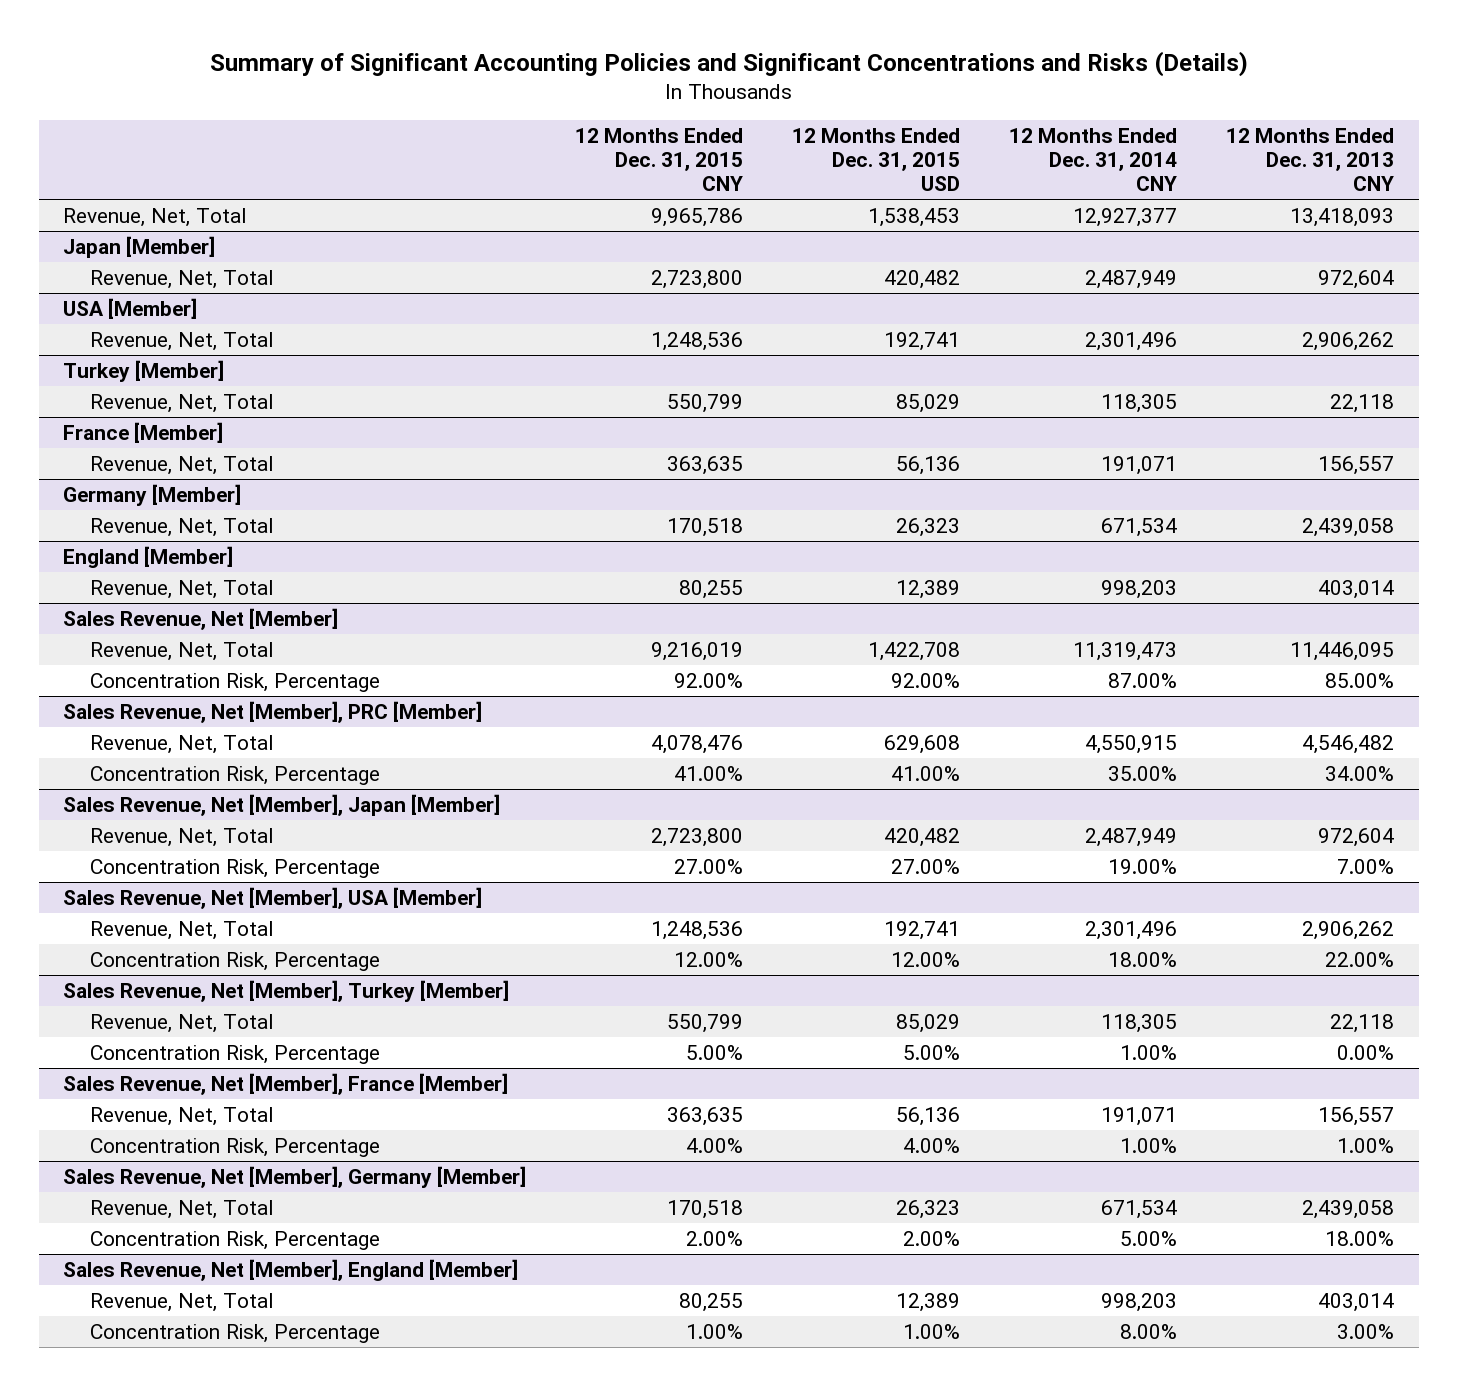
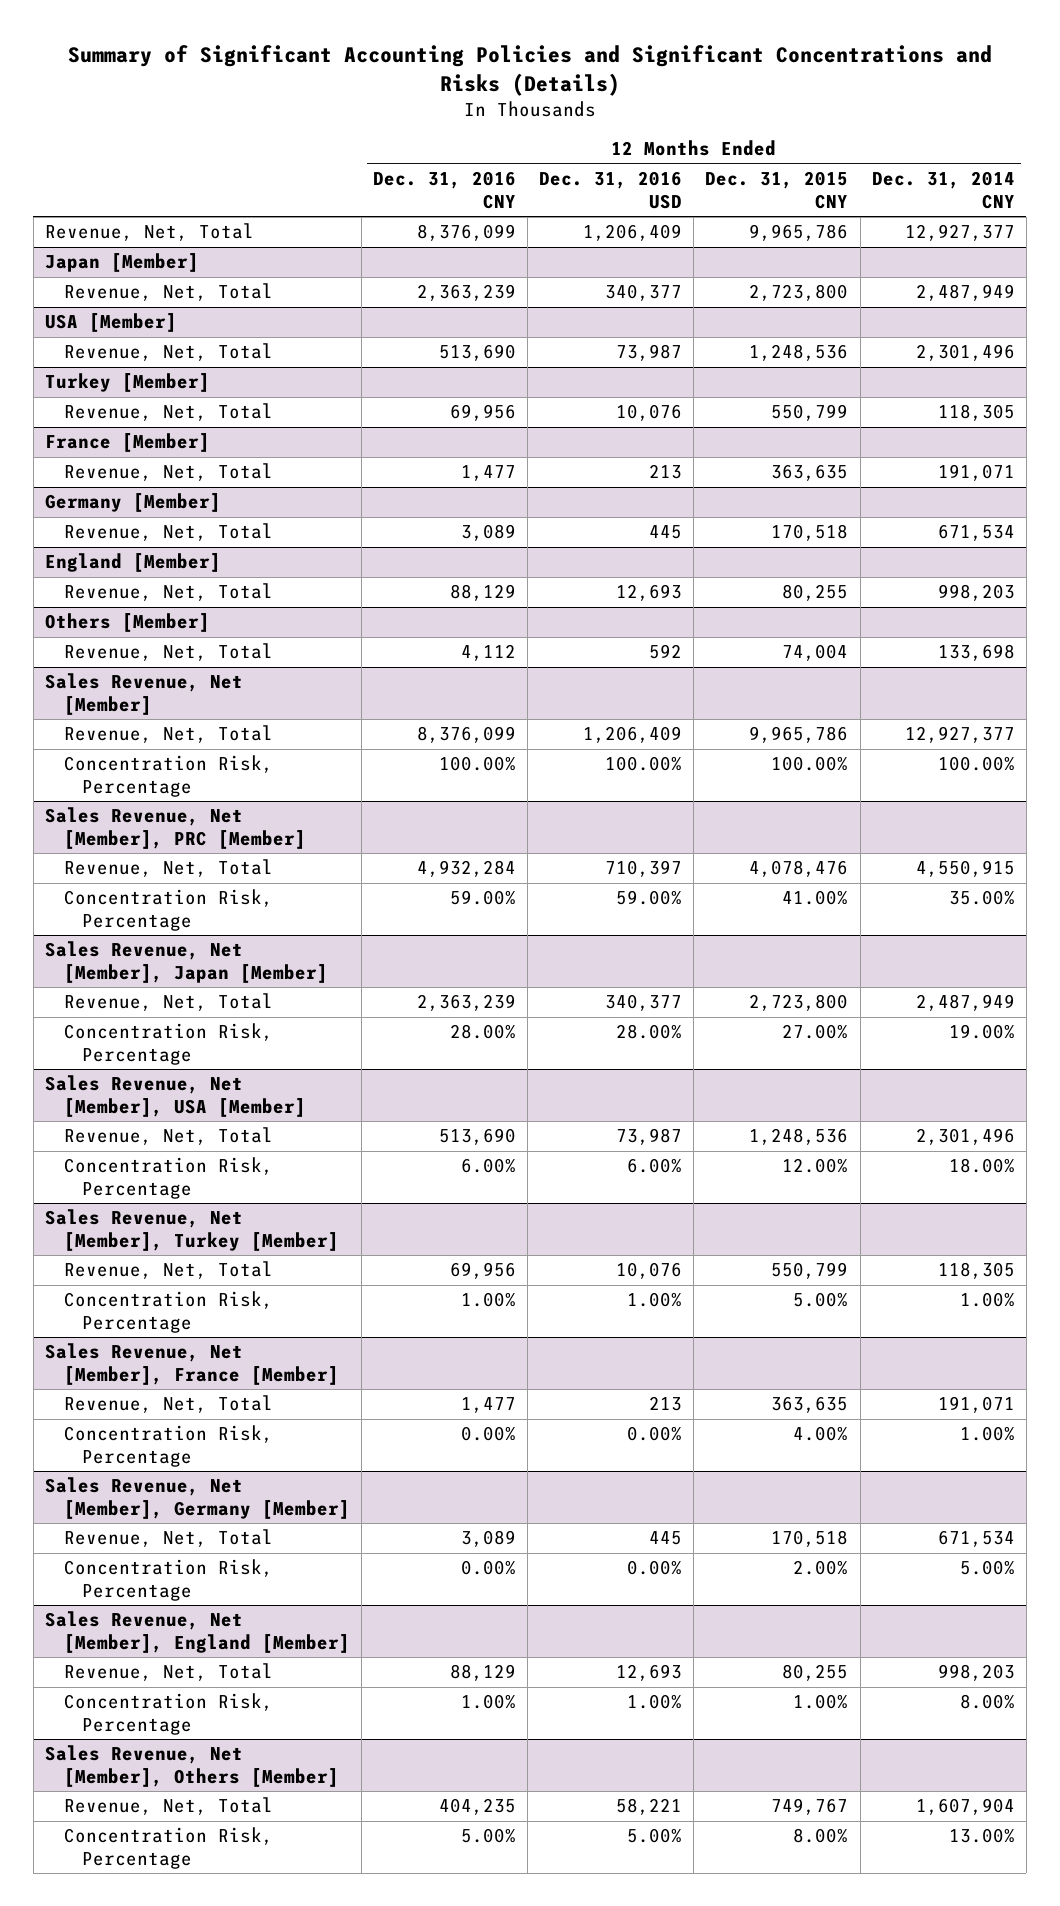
- | 12 Months Ended Dec. 31, 2015 CNY | 12 Months Ended Dec. 31, 2015 USD | 12 Months Ended Dec. 31, 2014 CNY | 12 Months Ended Dec. 31, 2013 CNY
+ | 12 Months Ended Dec. 31, 2016 CNY | 12 Months Ended Dec. 31, 2016 USD | 12 Months Ended Dec. 31, 2015 CNY | 12 Months Ended Dec. 31, 2014 CNY
+ Others [Member]
+ Revenue, Net, Total | 4,112 | 592 | 74,004 | 133,698
@ Sales Revenue, Net [Member]
- Revenue, Net, Total | 9,216,019 | 1,422,708 | 11,319,473 | 11,446,095
- Concentration Risk, Percentage | 92.00% | 92.00% | 87.00% | 85.00%
+ Revenue, Net, Total | 8,376,099 | 1,206,409 | 9,965,786 | 12,927,377
+ Concentration Risk, Percentage | 100.00% | 100.00% | 100.00% | 100.00%
+ Sales Revenue, Net [Member], Others [Member]
+ Revenue, Net, Total | 404,235 | 58,221 | 749,767 | 1,607,904
+ Concentration Risk, Percentage | 5.00% | 5.00% | 8.00% | 13.00%

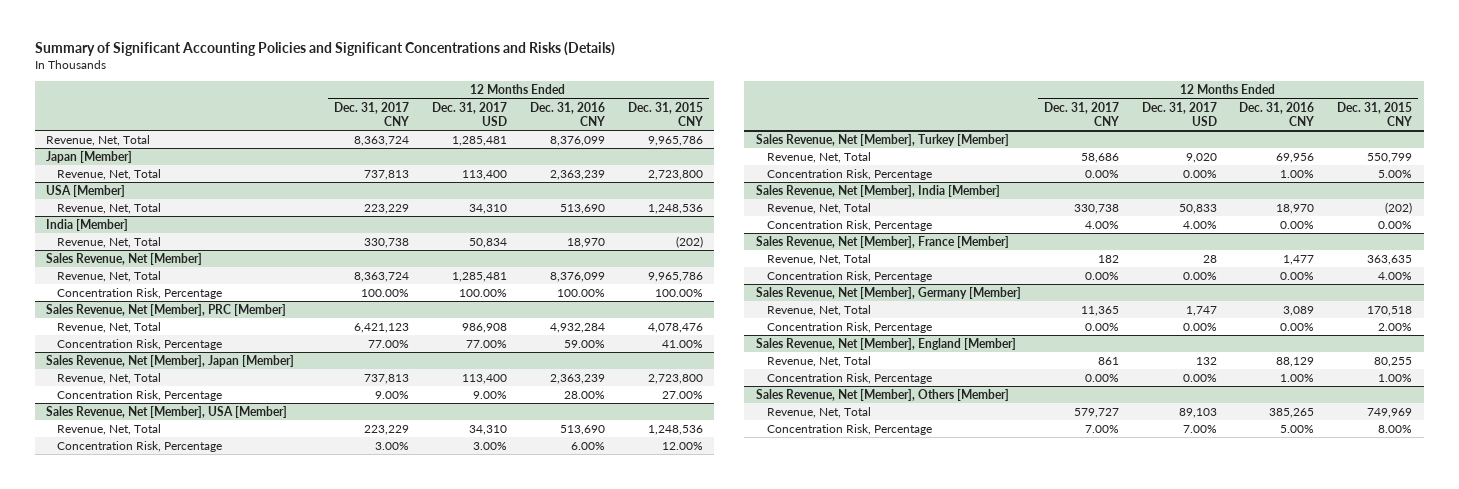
- | 12 Months Ended Dec. 31, 2016 CNY | 12 Months Ended Dec. 31, 2016 USD | 12 Months Ended Dec. 31, 2015 CNY | 12 Months Ended Dec. 31, 2014 CNY
+ | 12 Months Ended Dec. 31, 2017 CNY | 12 Months Ended Dec. 31, 2017 USD | 12 Months Ended Dec. 31, 2016 CNY | 12 Months Ended Dec. 31, 2015 CNY
- Turkey [Member]
- Revenue, Net, Total | 69,956 | 10,076 | 550,799 | 118,305
- France [Member]
- Revenue, Net, Total | 1,477 | 213 | 363,635 | 191,071
- Germany [Member]
- Revenue, Net, Total | 3,089 | 445 | 170,518 | 671,534
- England [Member]
- Revenue, Net, Total | 88,129 | 12,693 | 80,255 | 998,203
- Others [Member]
- Revenue, Net, Total | 4,112 | 592 | 74,004 | 133,698
+ India [Member]
+ Revenue, Net, Total | 330,738 | 50,834 | 18,970 | (202)
+ Sales Revenue, Net [Member], India [Member]
+ Revenue, Net, Total | 330,738 | 50,833 | 18,970 | (202)
+ Concentration Risk, Percentage | 4.00% | 4.00% | 0.00% | 0.00%
@ Sales Revenue, Net [Member], Others [Member]
- Revenue, Net, Total | 404,235 | 58,221 | 749,767 | 1,607,904
+ Revenue, Net, Total | 579,727 | 89,103 | 385,265 | 749,969

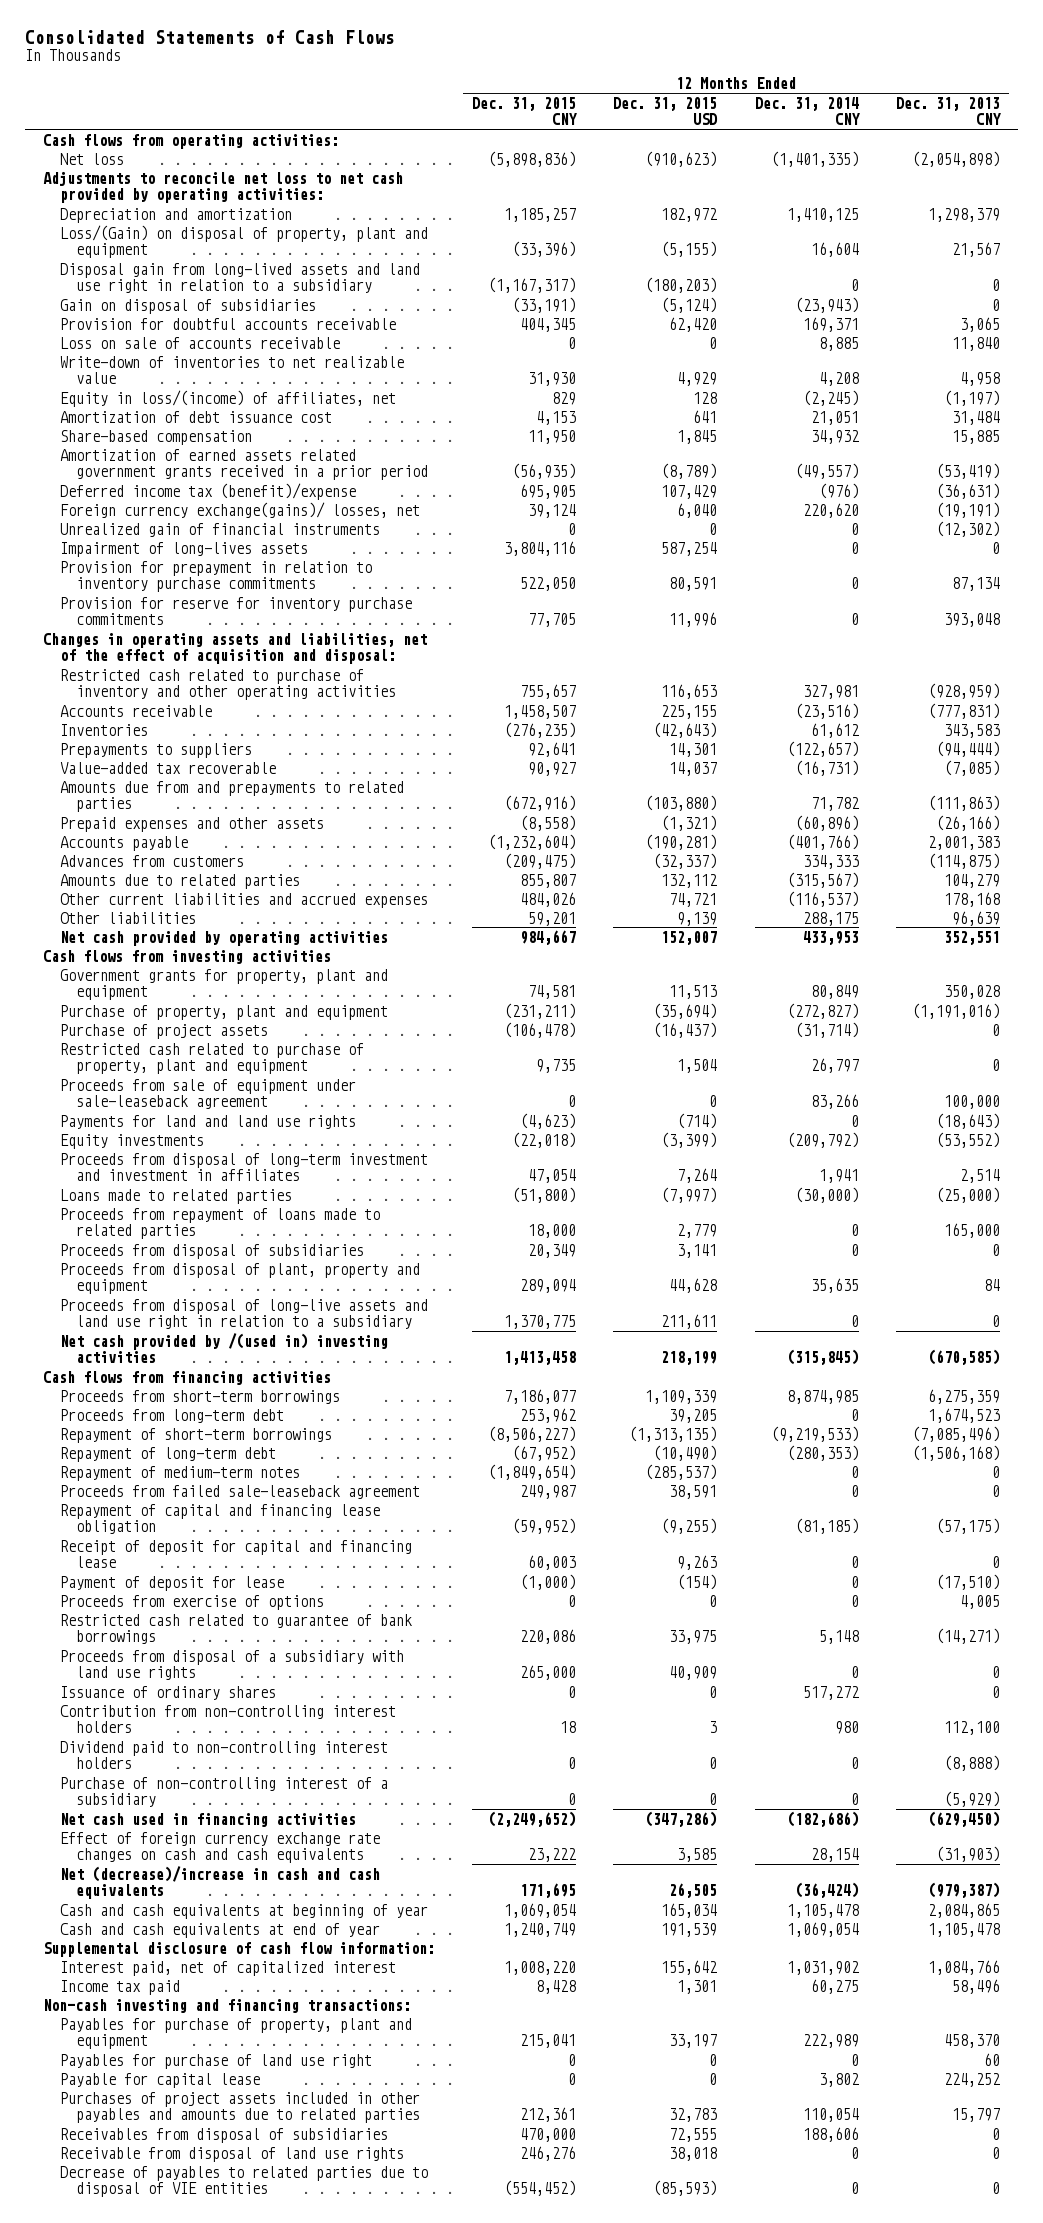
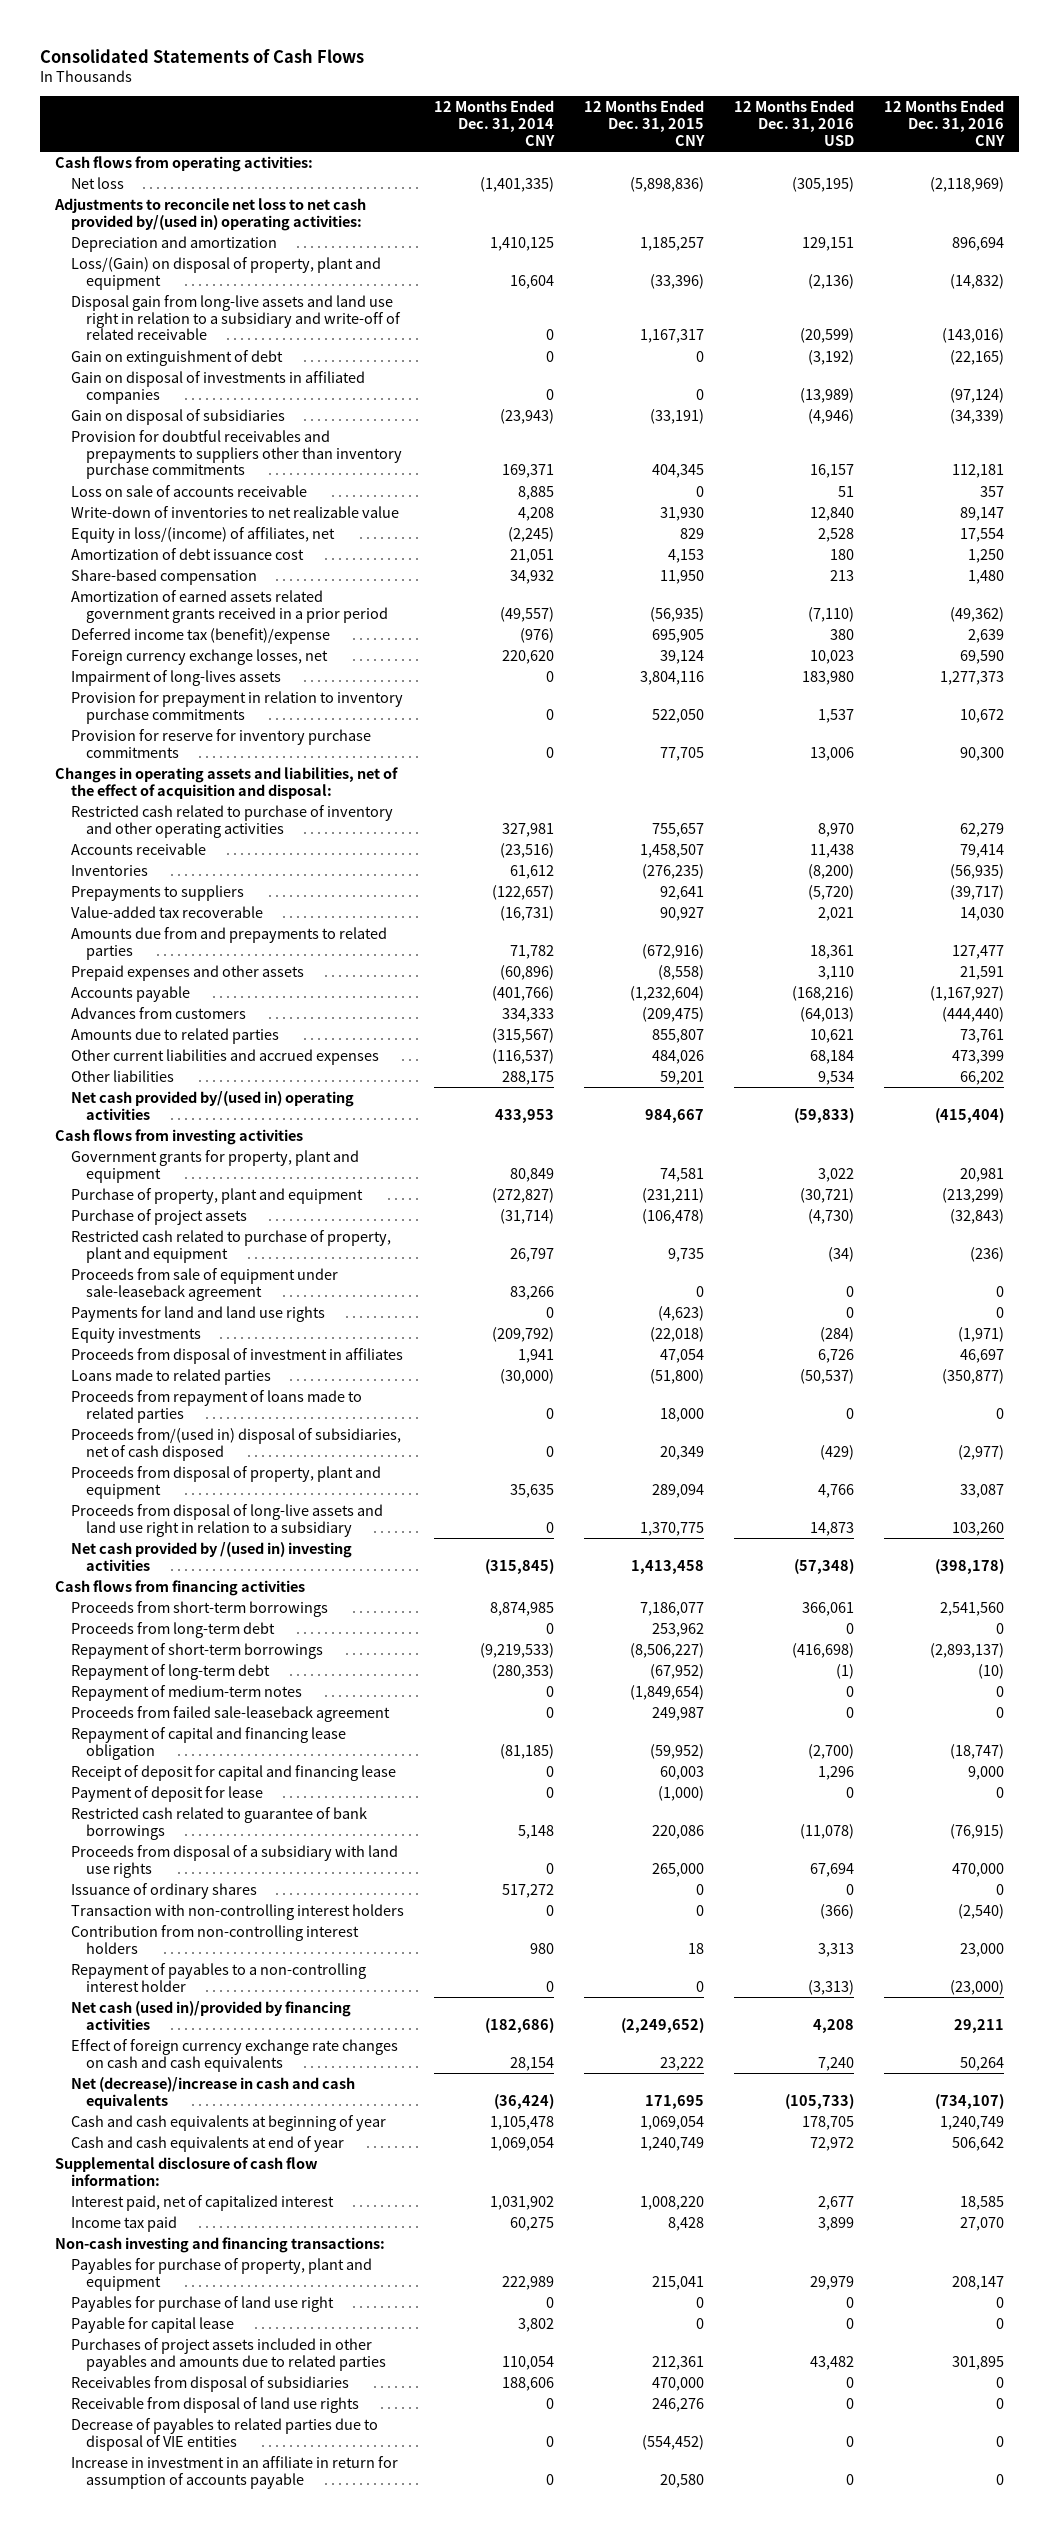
- | 12 Months Ended Dec. 31, 2015 CNY | 12 Months Ended Dec. 31, 2015 USD | 12 Months Ended Dec. 31, 2014 CNY | 12 Months Ended Dec. 31, 2013 CNY
+ | 12 Months Ended Dec. 31, 2014 CNY | 12 Months Ended Dec. 31, 2015 CNY | 12 Months Ended Dec. 31, 2016 USD | 12 Months Ended Dec. 31, 2016 CNY
- Adjustments to reconcile net loss to net cash provided by operating activities:
+ Adjustments to reconcile net loss to net cash provided by/(used in) operating activities:
- Disposal gain from long-lived assets and land use right in relation to a subsidiary | (1,167,317) | (180,203) | 0 | 0
+ Disposal gain from long-live assets and land use right in relation to a subsidiary and write-off of related receivable | 0 | 1,167,317 | (20,599) | (143,016)
+ Gain on extinguishment of debt | 0 | 0 | (3,192) | (22,165)
+ Gain on disposal of investments in affiliated companies | 0 | 0 | (13,989) | (97,124)
- Provision for doubtful accounts receivable | 404,345 | 62,420 | 169,371 | 3,065
+ Provision for doubtful receivables and prepayments to suppliers other than inventory purchase commitments | 169,371 | 404,345 | 16,157 | 112,181
- Foreign currency exchange(gains)/ losses, net | 39,124 | 6,040 | 220,620 | (19,191)
- Unrealized gain of financial instruments | 0 | 0 | 0 | (12,302)
+ Foreign currency exchange losses, net | 220,620 | 39,124 | 10,023 | 69,590
- Net cash provided by operating activities | 984,667 | 152,007 | 433,953 | 352,551
+ Net cash provided by/(used in) operating activities | 433,953 | 984,667 | (59,833) | (415,404)
- Proceeds from disposal of long-term investment and investment in affiliates | 47,054 | 7,264 | 1,941 | 2,514
+ Proceeds from disposal of investment in affiliates | 1,941 | 47,054 | 6,726 | 46,697
- Proceeds from disposal of subsidiaries | 20,349 | 3,141 | 0 | 0
- Proceeds from disposal of plant, property and equipment | 289,094 | 44,628 | 35,635 | 84
+ Proceeds from/(used in) disposal of subsidiaries, net of cash disposed | 0 | 20,349 | (429) | (2,977)
+ Proceeds from disposal of property, plant and equipment | 35,635 | 289,094 | 4,766 | 33,087
- Proceeds from exercise of options | 0 | 0 | 0 | 4,005
+ Transaction with non-controlling interest holders | 0 | 0 | (366) | (2,540)
- Dividend paid to non-controlling interest holders | 0 | 0 | 0 | (8,888)
- Purchase of non-controlling interest of a subsidiary | 0 | 0 | 0 | (5,929)
- Net cash used in financing activities | (2,249,652) | (347,286) | (182,686) | (629,450)
+ Repayment of payables to a non-controlling interest holder | 0 | 0 | (3,313) | (23,000)
+ Net cash (used in)/provided by financing activities | (182,686) | (2,249,652) | 4,208 | 29,211
+ Increase in investment in an affiliate in return for assumption of accounts payable | 0 | 20,580 | 0 | 0

